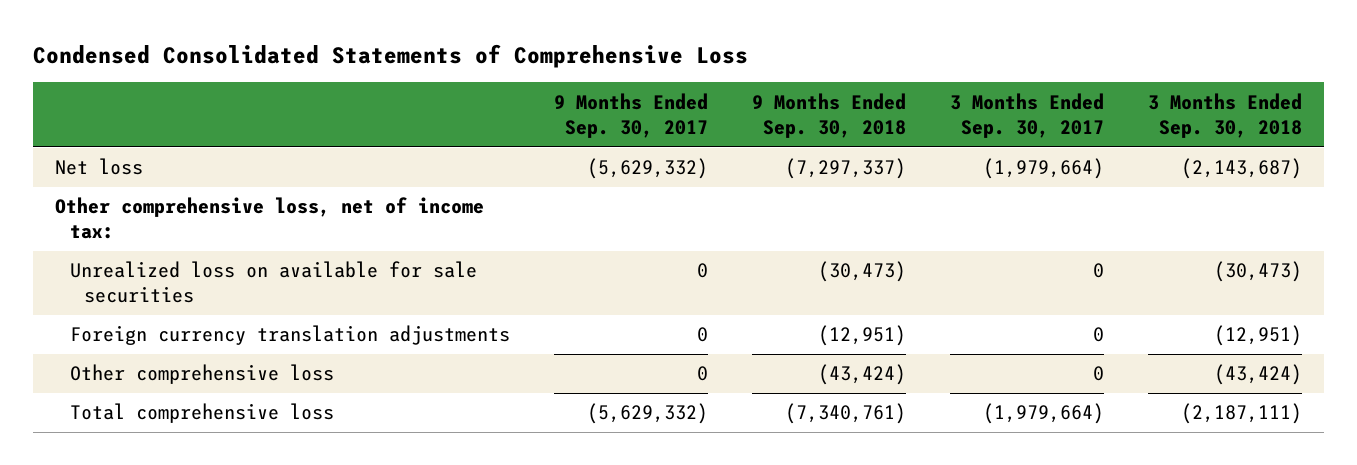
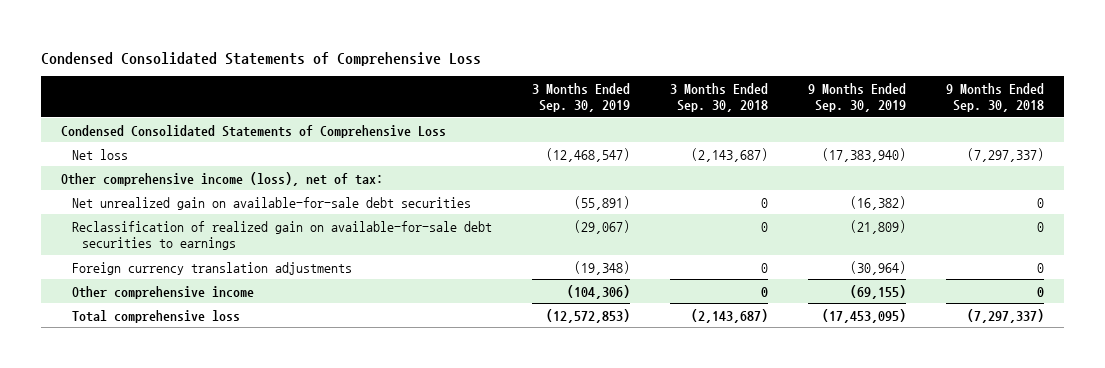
- | 9 Months Ended Sep. 30, 2017 | 9 Months Ended Sep. 30, 2018 | 3 Months Ended Sep. 30, 2017 | 3 Months Ended Sep. 30, 2018
+ | 3 Months Ended Sep. 30, 2019 | 3 Months Ended Sep. 30, 2018 | 9 Months Ended Sep. 30, 2019 | 9 Months Ended Sep. 30, 2018
+ Condensed Consolidated Statements of Comprehensive Loss
- Other comprehensive loss, net of income tax:
- Unrealized loss on available for sale securities | 0 | (30,473) | 0 | (30,473)
- Foreign currency translation adjustments | 0 | (12,951) | 0 | (12,951)
- Other comprehensive loss | 0 | (43,424) | 0 | (43,424)
- Total comprehensive loss | (5,629,332) | (7,340,761) | (1,979,664) | (2,187,111)
+ Other comprehensive income (loss), net of tax:
+ Net unrealized gain on available-for-sale debt securities | (55,891) | 0 | (16,382) | 0
+ Reclassification of realized gain on available-for-sale debt securities to earnings | (29,067) | 0 | (21,809) | 0
+ Foreign currency translation adjustments | (19,348) | 0 | (30,964) | 0
+ Other comprehensive income | (104,306) | 0 | (69,155) | 0
+ Total comprehensive loss | (12,572,853) | (2,143,687) | (17,453,095) | (7,297,337)

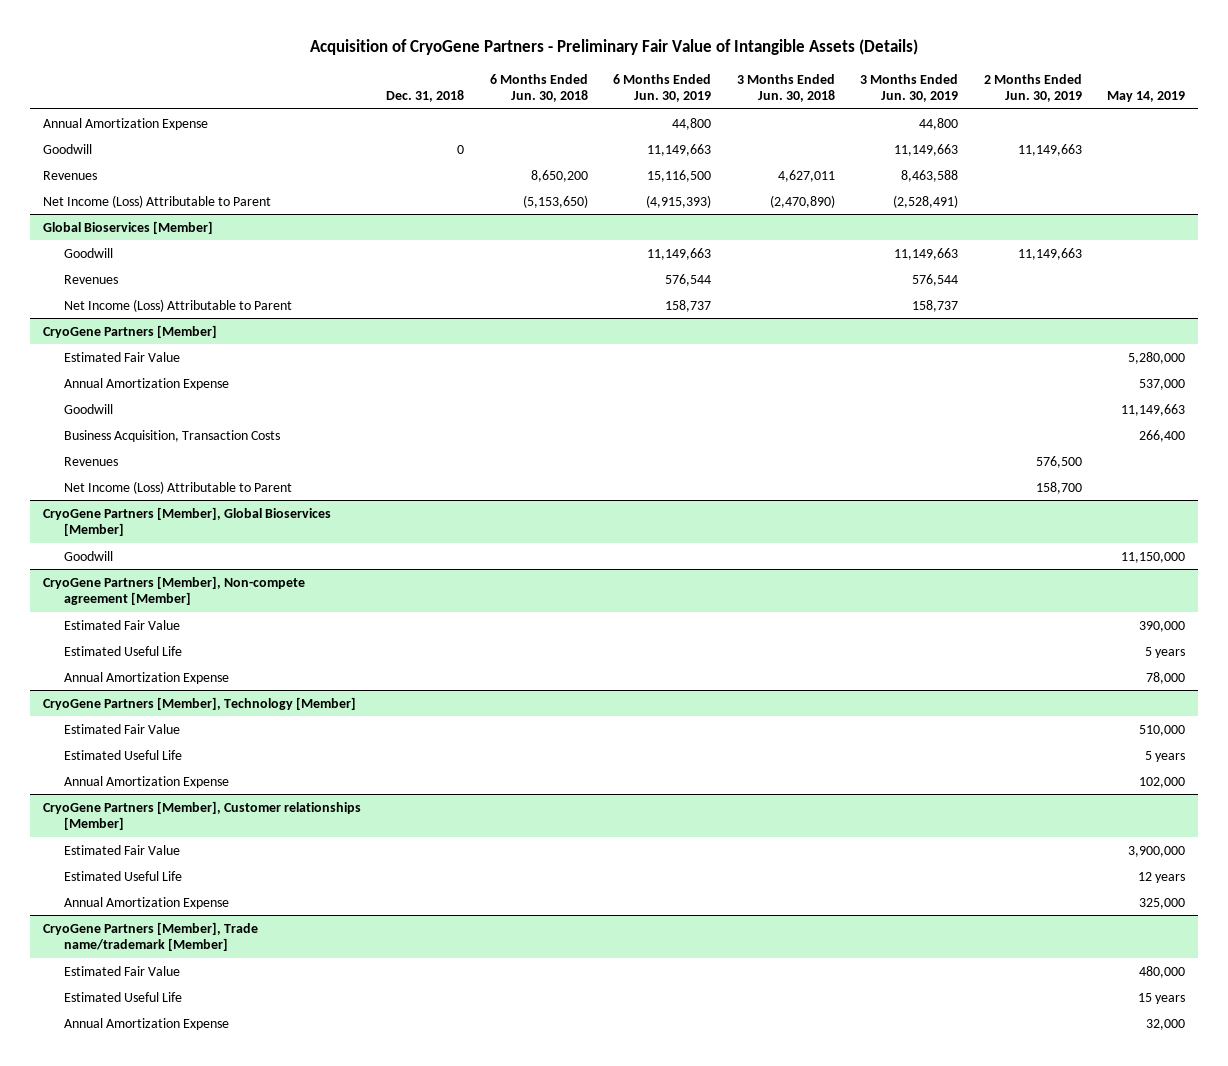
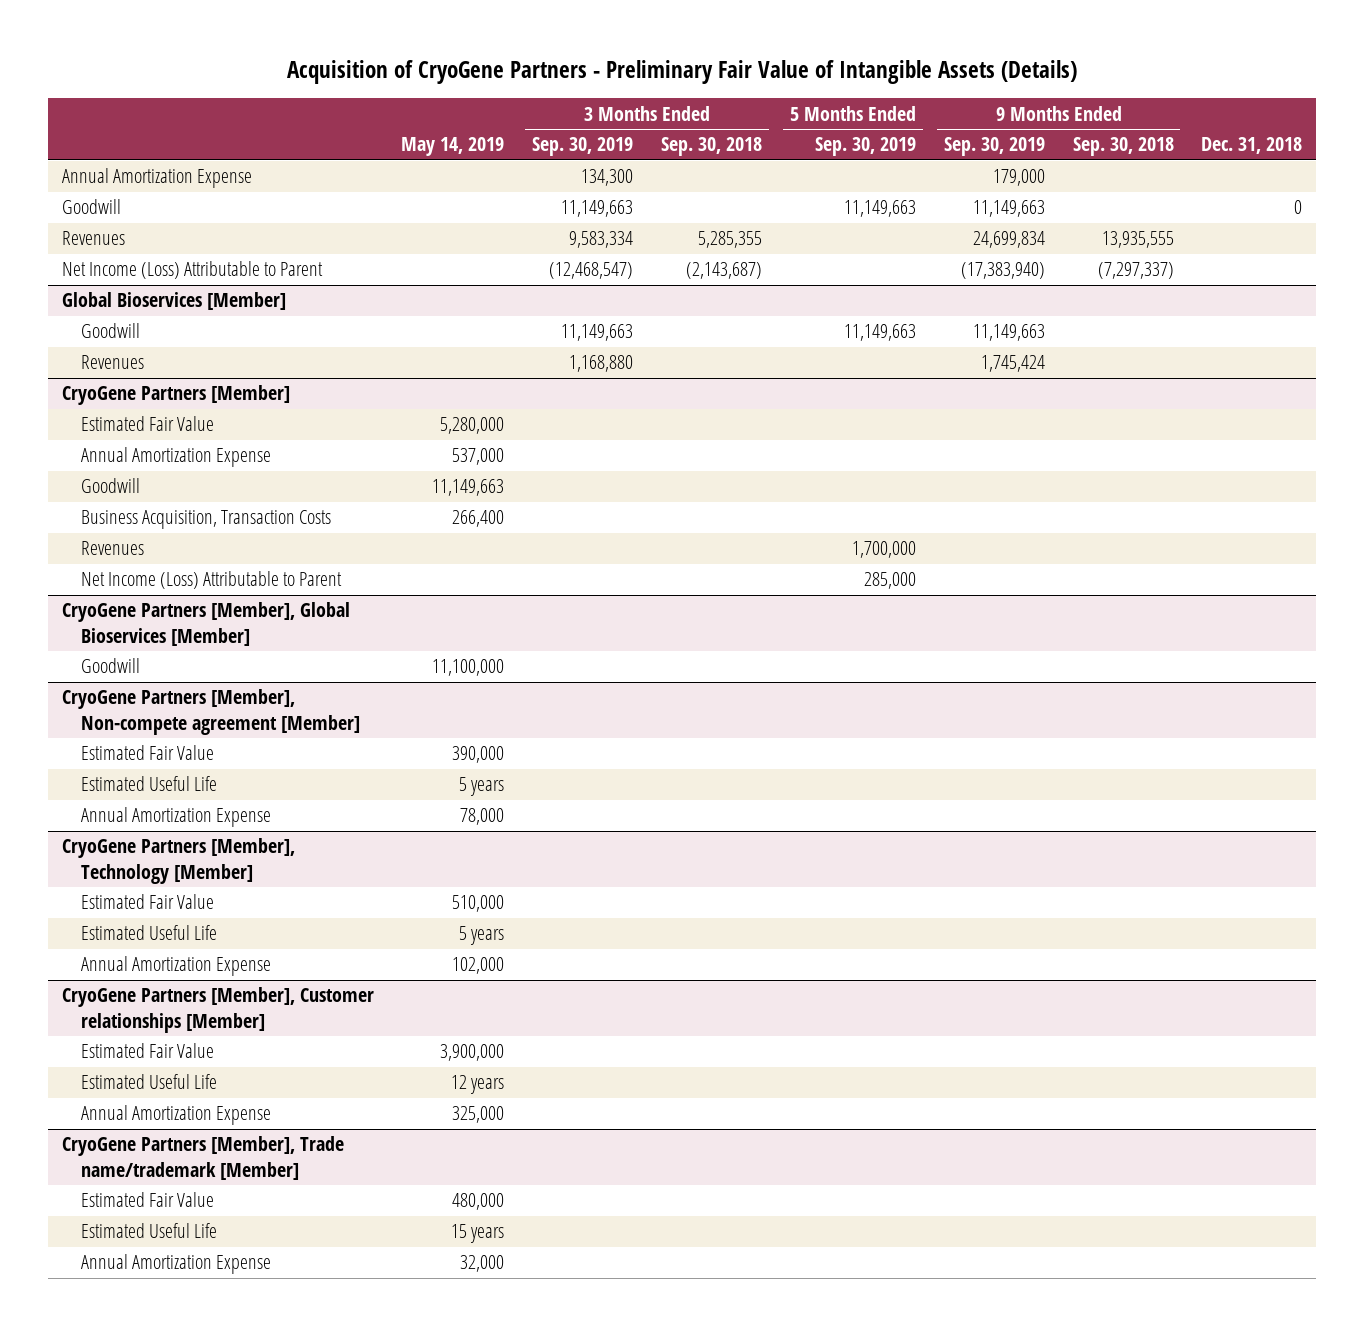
- | Dec. 31, 2018 | 6 Months Ended Jun. 30, 2018 | 6 Months Ended Jun. 30, 2019 | 3 Months Ended Jun. 30, 2018 | 3 Months Ended Jun. 30, 2019 | 2 Months Ended Jun. 30, 2019 | May 14, 2019
+ | May 14, 2019 | 3 Months Ended Sep. 30, 2019 | 3 Months Ended Sep. 30, 2018 | 5 Months Ended Sep. 30, 2019 | 9 Months Ended Sep. 30, 2019 | 9 Months Ended Sep. 30, 2018 | Dec. 31, 2018
@ Global Bioservices [Member]
- Net Income (Loss) Attributable to Parent | | | 158,737 | | 158,737 | |
@ CryoGene Partners [Member], Global Bioservices [Member]
- Goodwill | | | | | | | 11,150,000
+ Goodwill | 11,100,000 | | | | | |

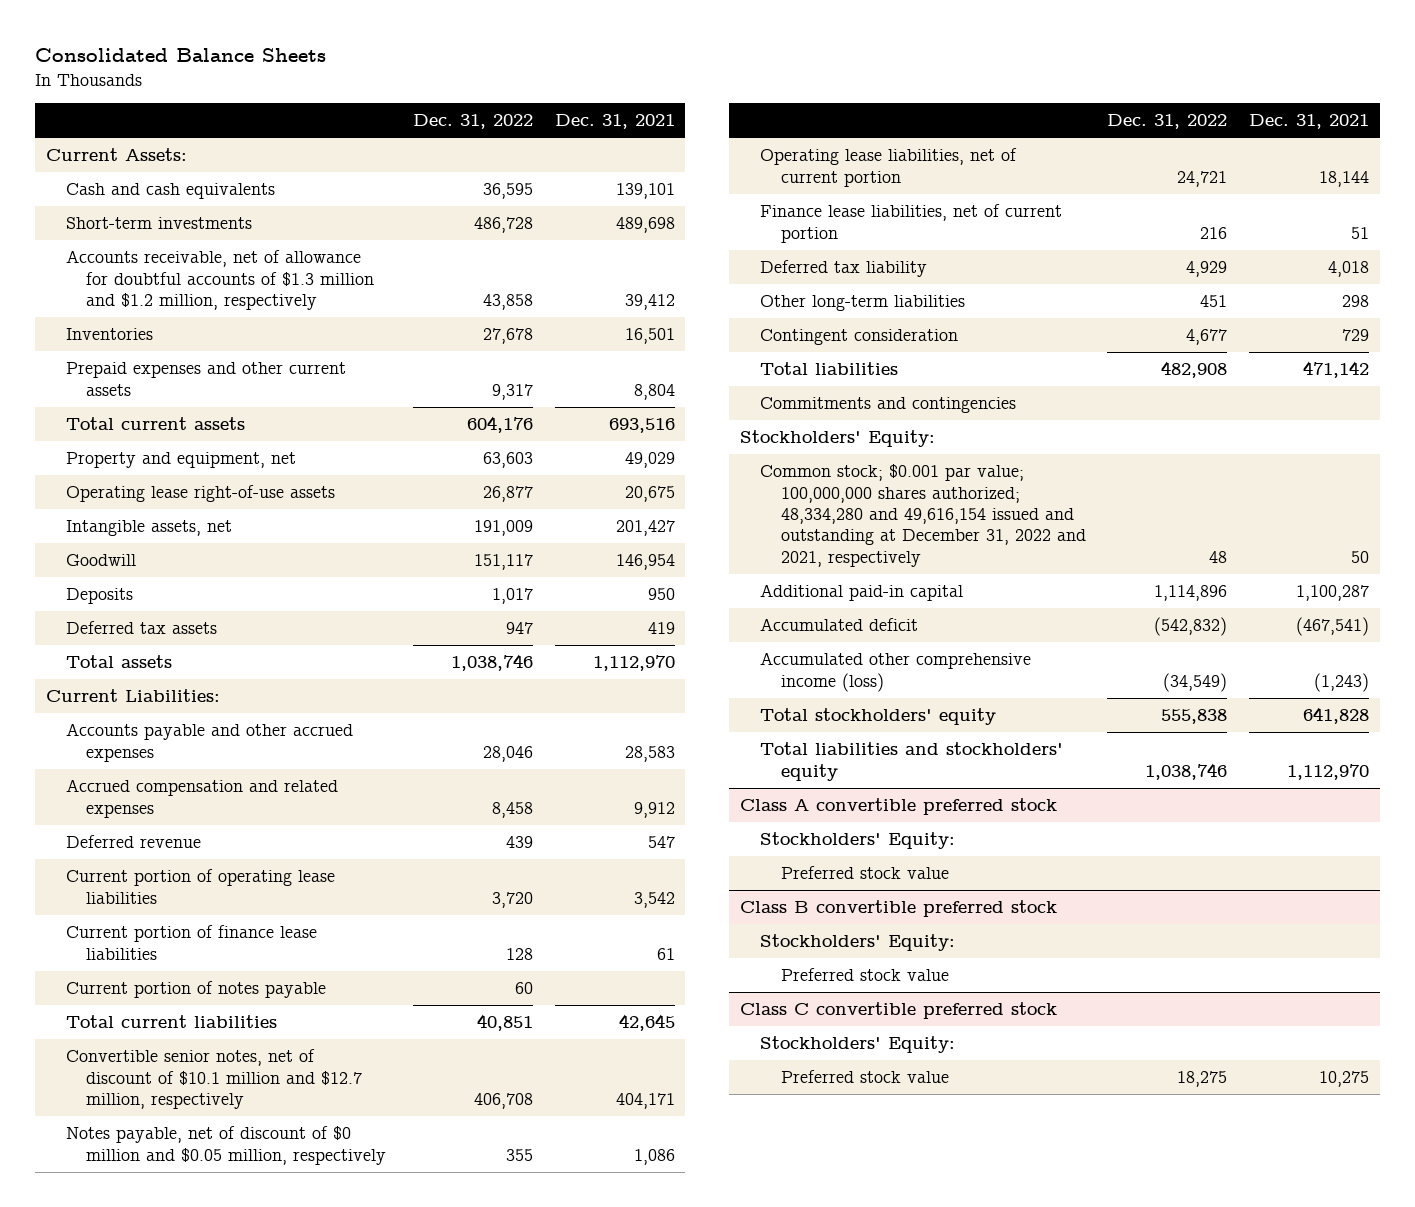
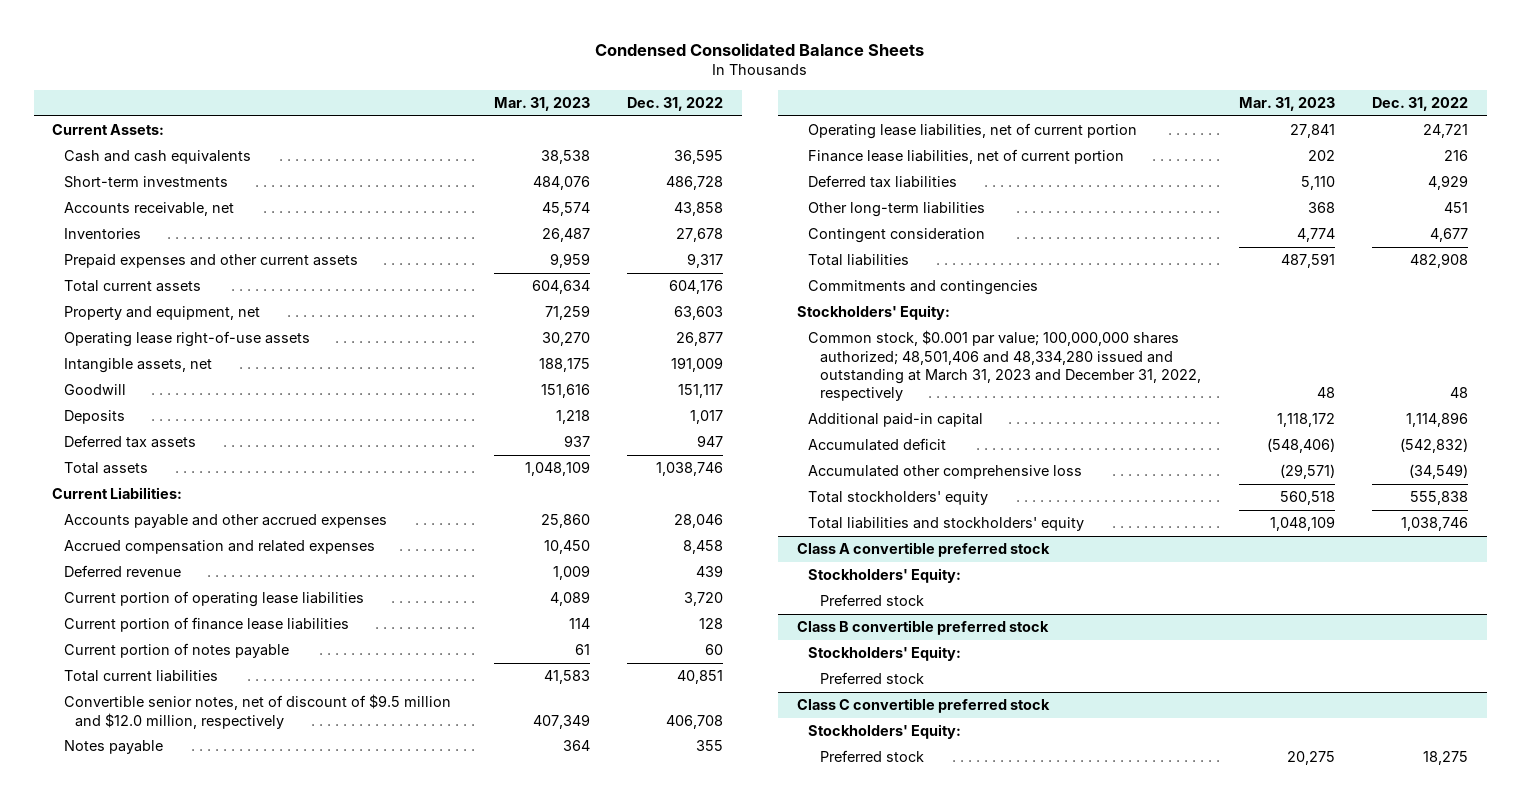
- Consolidated Balance Sheets
+ Condensed Consolidated Balance Sheets
- | Dec. 31, 2022 | Dec. 31, 2021
+ | Mar. 31, 2023 | Dec. 31, 2022
- Accounts receivable, net of allowance for doubtful accounts of $1.3 million and $1.2 million, respectively | 43,858 | 39,412
+ Accounts receivable, net | 45,574 | 43,858
- Convertible senior notes, net of discount of $10.1 million and $12.7 million, respectively | 406,708 | 404,171
- Notes payable, net of discount of $0 million and $0.05 million, respectively | 355 | 1,086
+ Convertible senior notes, net of discount of $9.5 million and $12.0 million, respectively | 407,349 | 406,708
+ Notes payable | 364 | 355
- Deferred tax liability | 4,929 | 4,018
+ Deferred tax liabilities | 5,110 | 4,929
- Common stock; $0.001 par value; 100,000,000 shares authorized; 48,334,280 and 49,616,154 issued and outstanding at December 31, 2022 and 2021, respectively | 48 | 50
+ Common stock, $0.001 par value; 100,000,000 shares authorized; 48,501,406 and 48,334,280 issued and outstanding at March 31, 2023 and December 31, 2022, respectively | 48 | 48
- Accumulated other comprehensive income (loss) | (34,549) | (1,243)
+ Accumulated other comprehensive loss | (29,571) | (34,549)
@ Class A convertible preferred stock
- Preferred stock value
+ Preferred stock
@ Class B convertible preferred stock
- Preferred stock value
+ Preferred stock
@ Class C convertible preferred stock
- Preferred stock value | 18,275 | 10,275
+ Preferred stock | 20,275 | 18,275

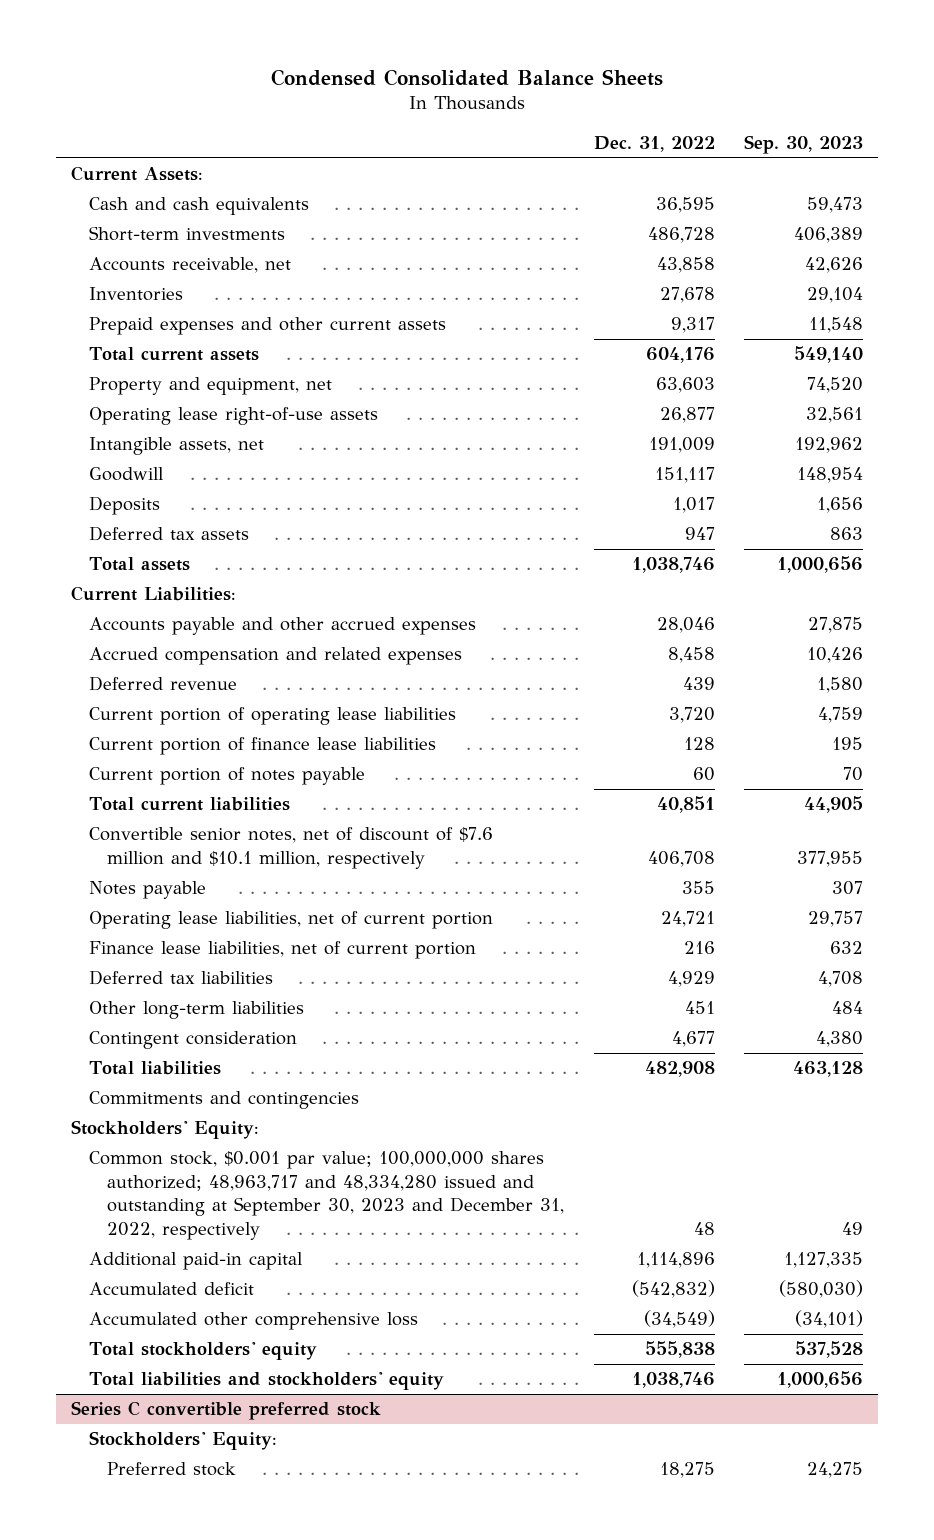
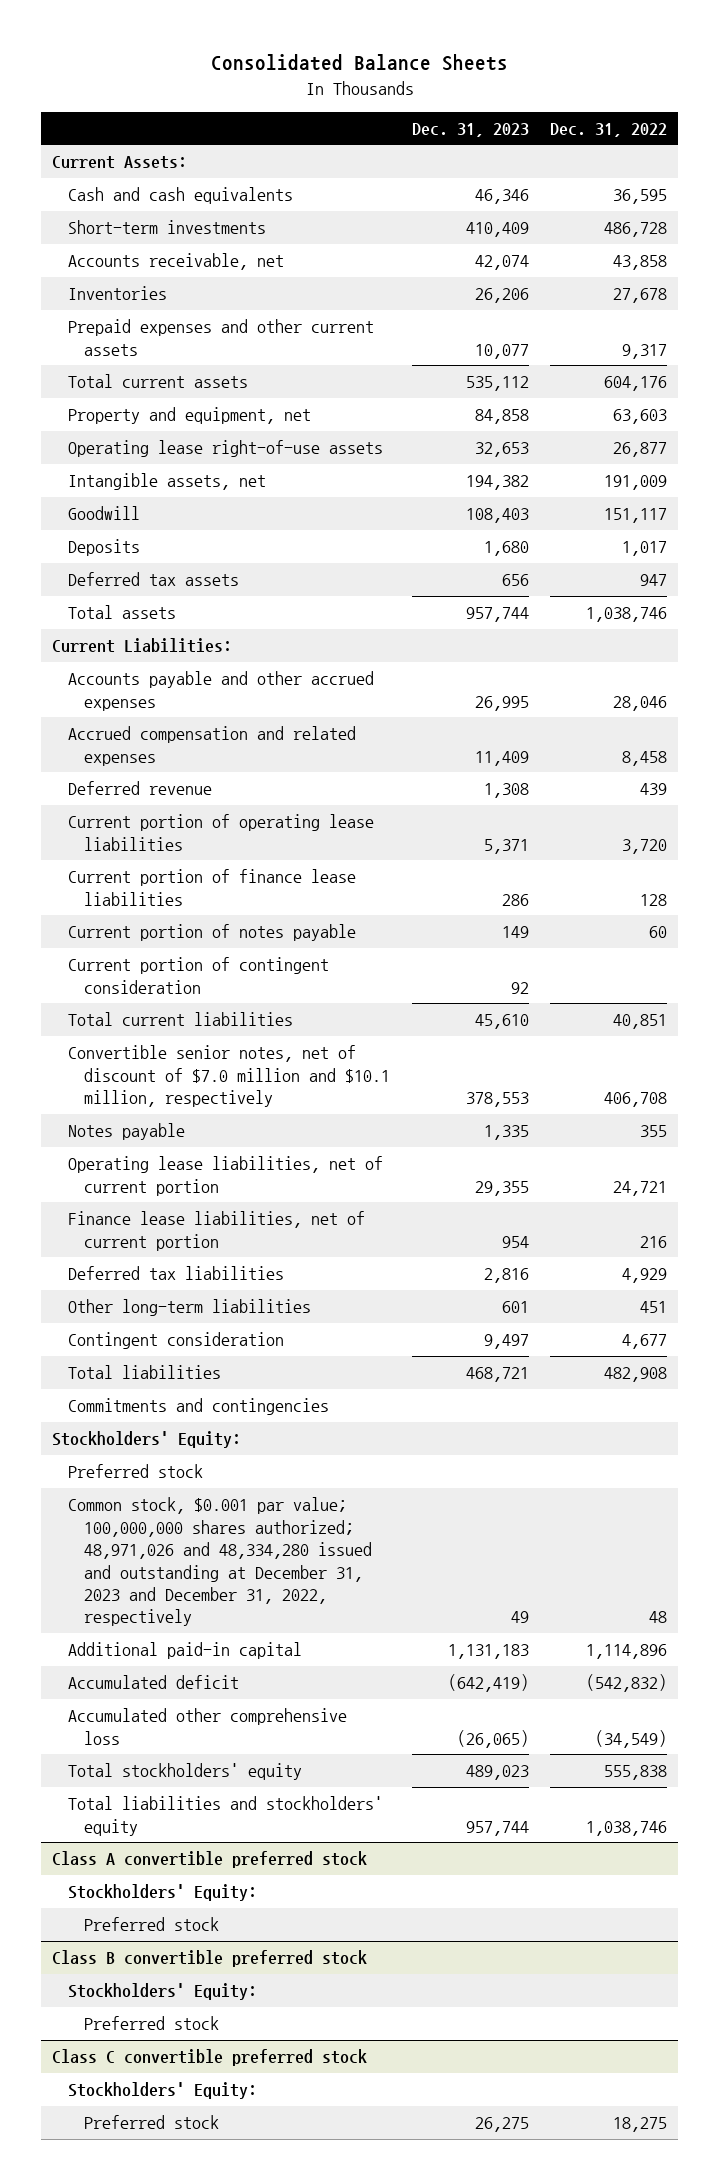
- Condensed Consolidated Balance Sheets
+ Consolidated Balance Sheets
- | Dec. 31, 2022 | Sep. 30, 2023
+ | Dec. 31, 2023 | Dec. 31, 2022
+ Current portion of contingent consideration | 92 |
- Convertible senior notes, net of discount of $7.6 million and $10.1 million, respectively | 406,708 | 377,955
+ Convertible senior notes, net of discount of $7.0 million and $10.1 million, respectively | 378,553 | 406,708
- Common stock, $0.001 par value; 100,000,000 shares authorized; 48,963,717 and 48,334,280 issued and outstanding at September 30, 2023 and December 31, 2022, respectively | 48 | 49
+ Preferred stock
+ Common stock, $0.001 par value; 100,000,000 shares authorized; 48,971,026 and 48,334,280 issued and outstanding at December 31, 2023 and December 31, 2022, respectively | 49 | 48
- Series C convertible preferred stock
+ Class A convertible preferred stock
+ Preferred stock
+ Class B convertible preferred stock
+ Stockholders' Equity:
+ Preferred stock
+ Class C convertible preferred stock
+ Stockholders' Equity:

